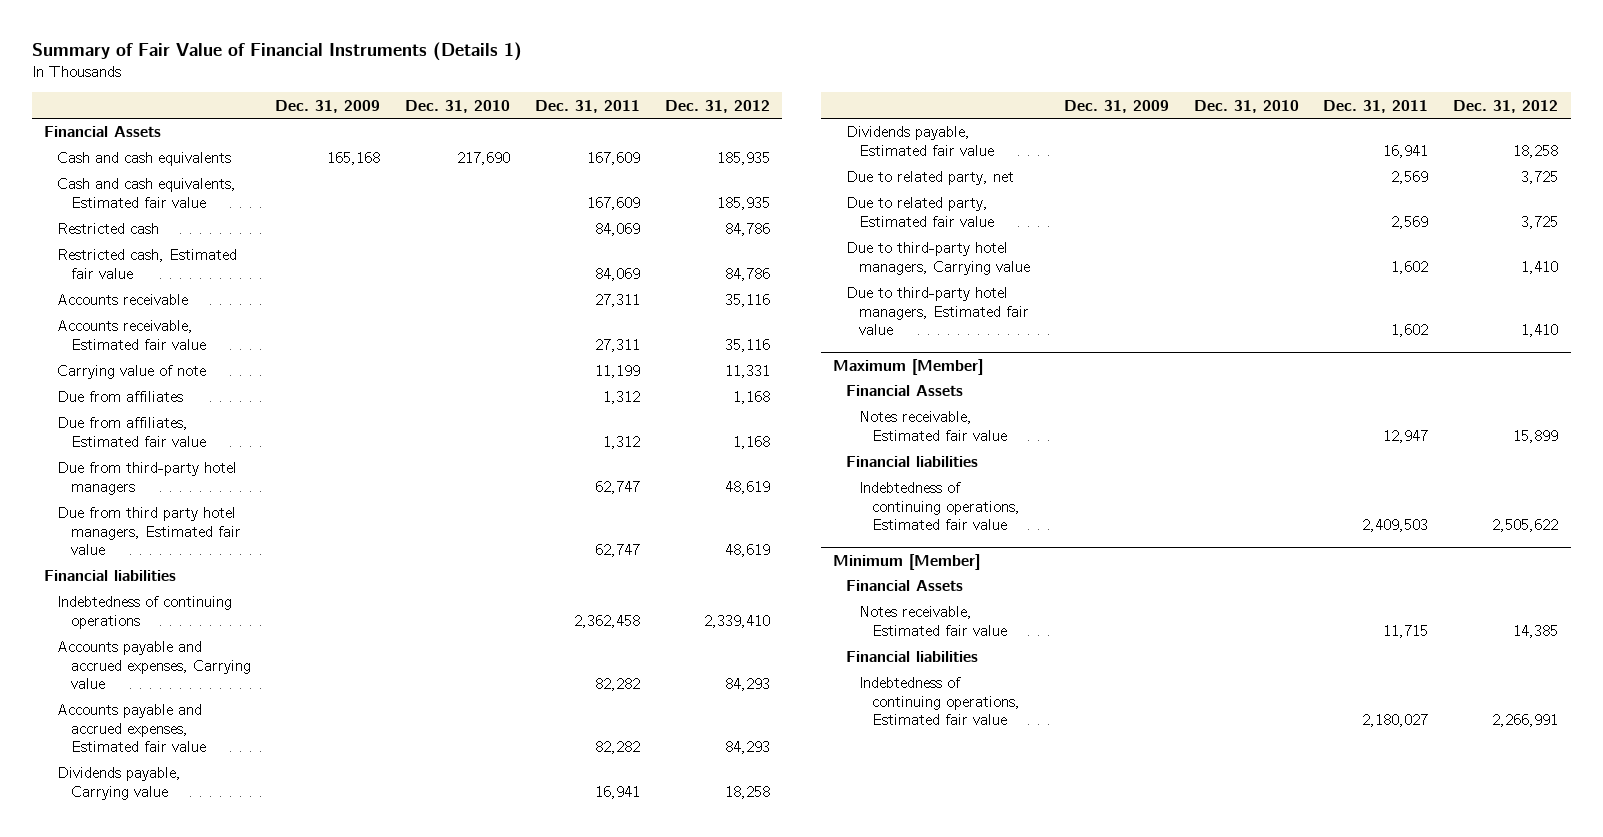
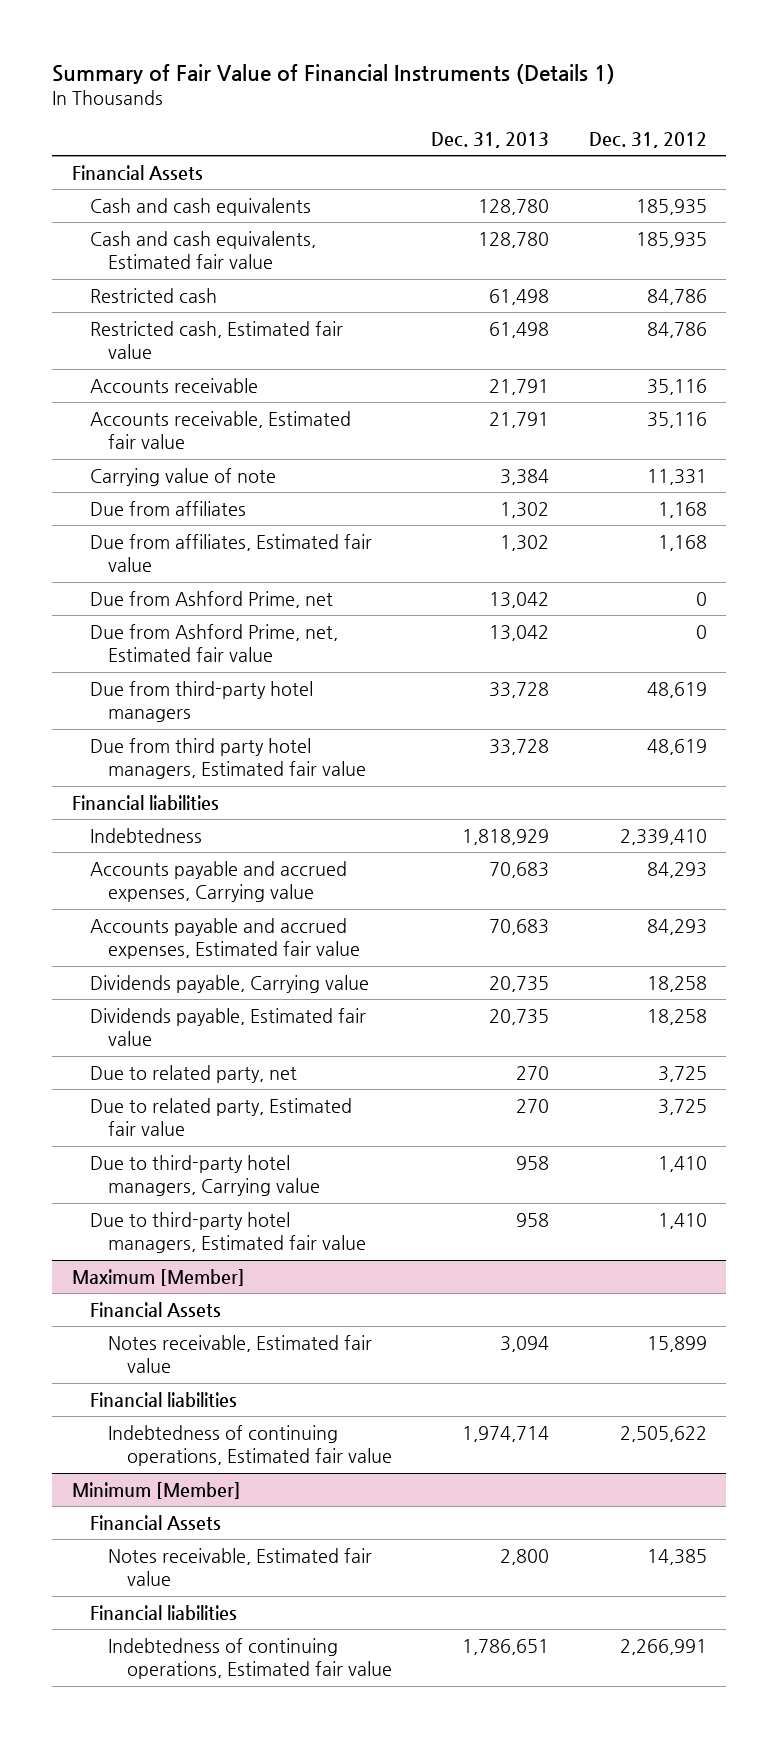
- | Dec. 31, 2009 | Dec. 31, 2010 | Dec. 31, 2011 | Dec. 31, 2012
+ | Dec. 31, 2013 | Dec. 31, 2012
+ Due from Ashford Prime, net | 13,042 | 0
+ Due from Ashford Prime, net, Estimated fair value | 13,042 | 0
- Indebtedness of continuing operations | | | 2,362,458 | 2,339,410
+ Indebtedness | 1,818,929 | 2,339,410

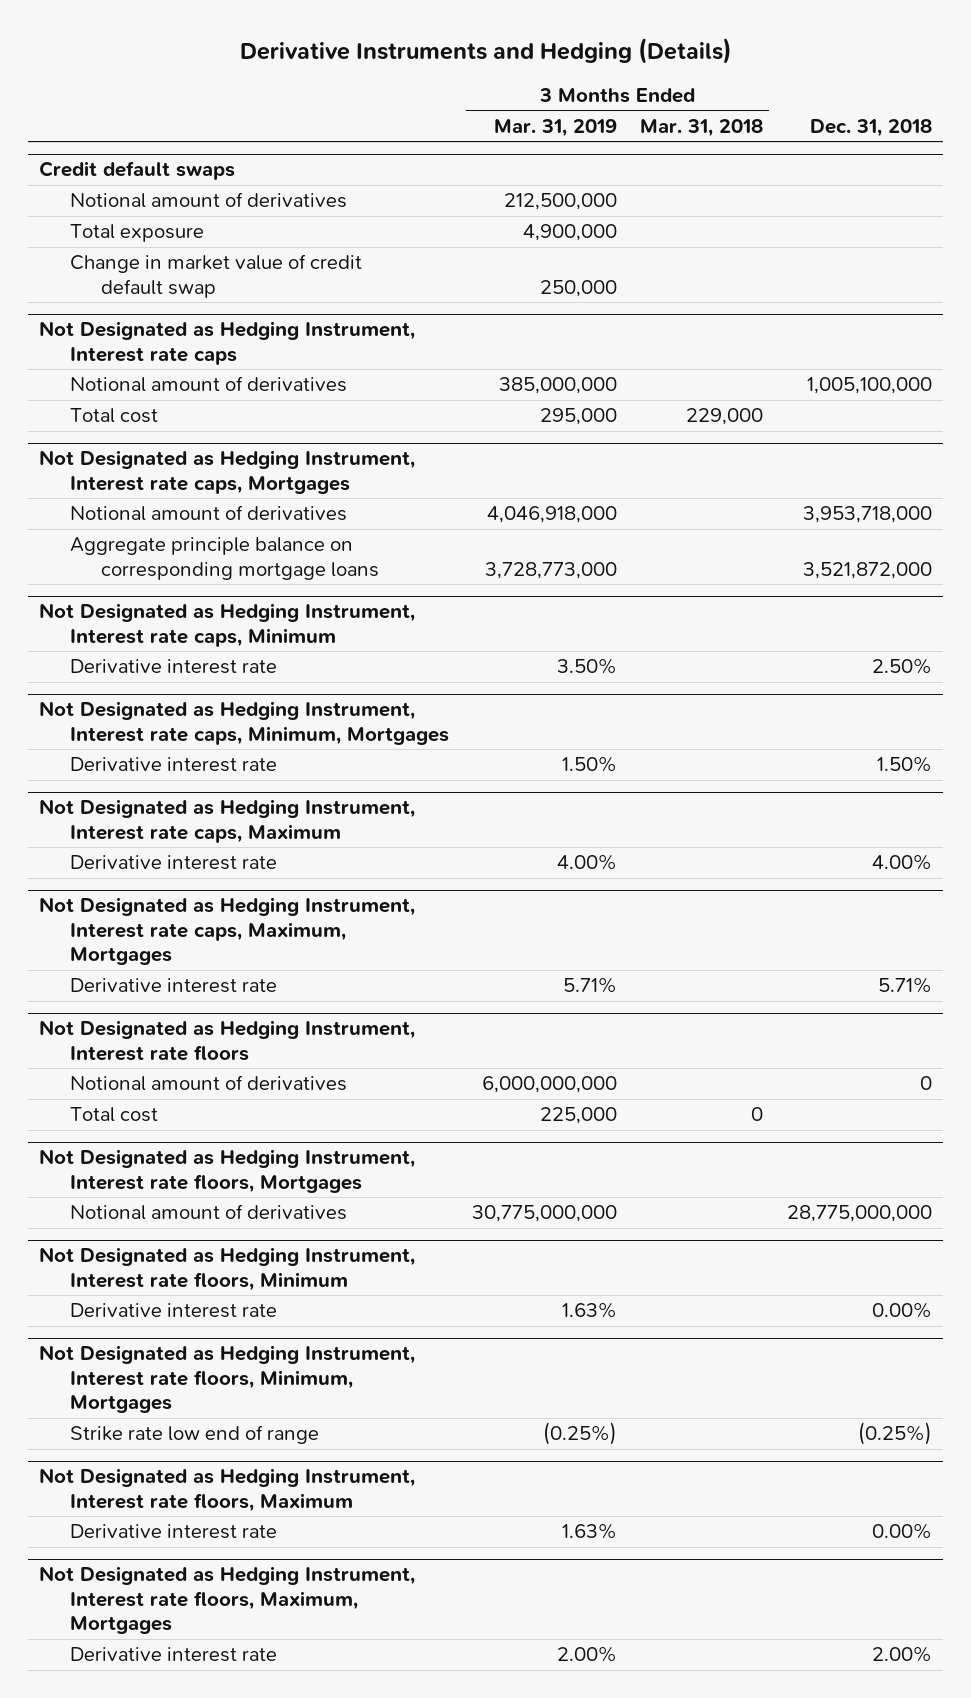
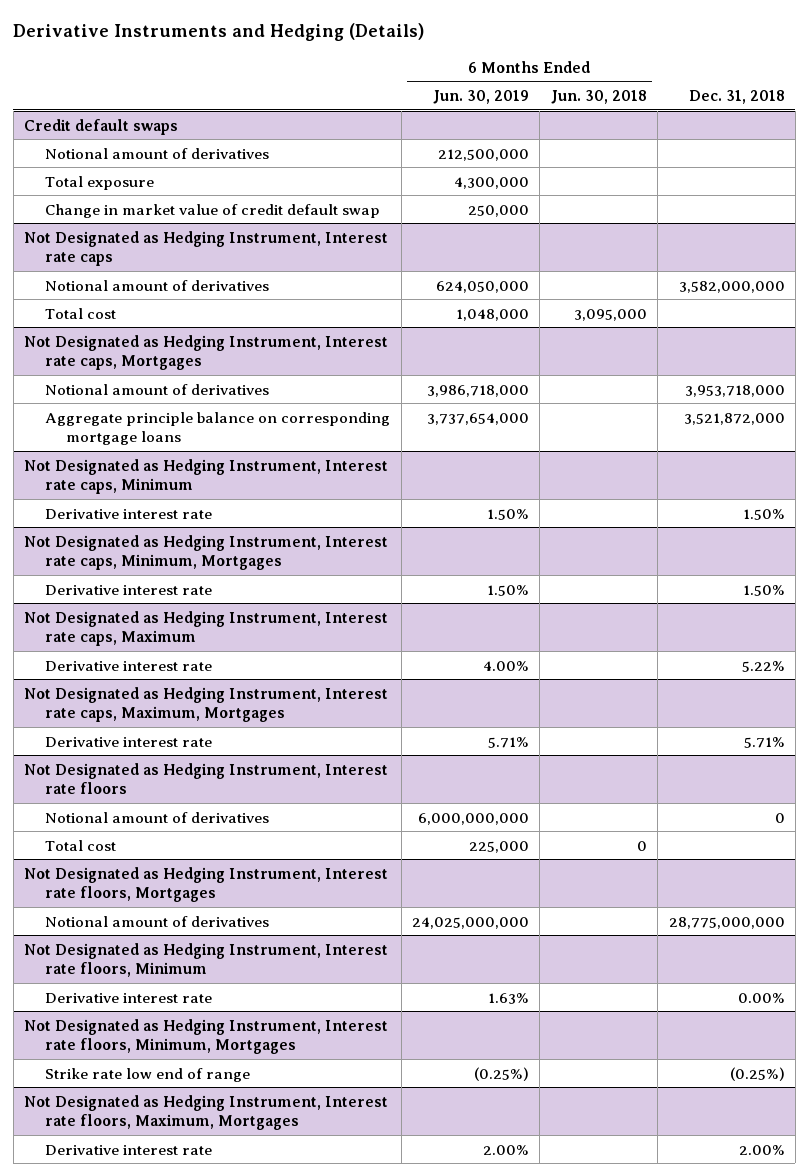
- | 3 Months Ended Mar. 31, 2019 | 3 Months Ended Mar. 31, 2018 | Dec. 31, 2018
+ | 6 Months Ended Jun. 30, 2019 | 6 Months Ended Jun. 30, 2018 | Dec. 31, 2018
@ Not Designated as Hedging Instrument, Interest rate caps
- Notional amount of derivatives | 385,000,000 | | 1,005,100,000
+ Notional amount of derivatives | 624,050,000 | | 3,582,000,000
@ Not Designated as Hedging Instrument, Interest rate caps, Minimum
- Derivative interest rate | 3.50% | | 2.50%
+ Derivative interest rate | 1.50% | | 1.50%
@ Not Designated as Hedging Instrument, Interest rate caps, Maximum
- Derivative interest rate | 4.00% | | 4.00%
+ Derivative interest rate | 4.00% | | 5.22%
- Not Designated as Hedging Instrument, Interest rate floors, Maximum
- Derivative interest rate | 1.63% | | 0.00%

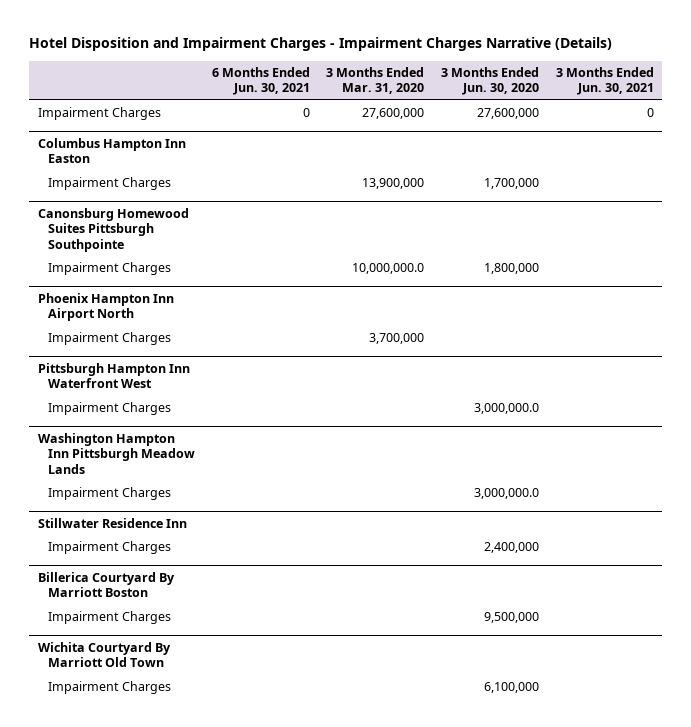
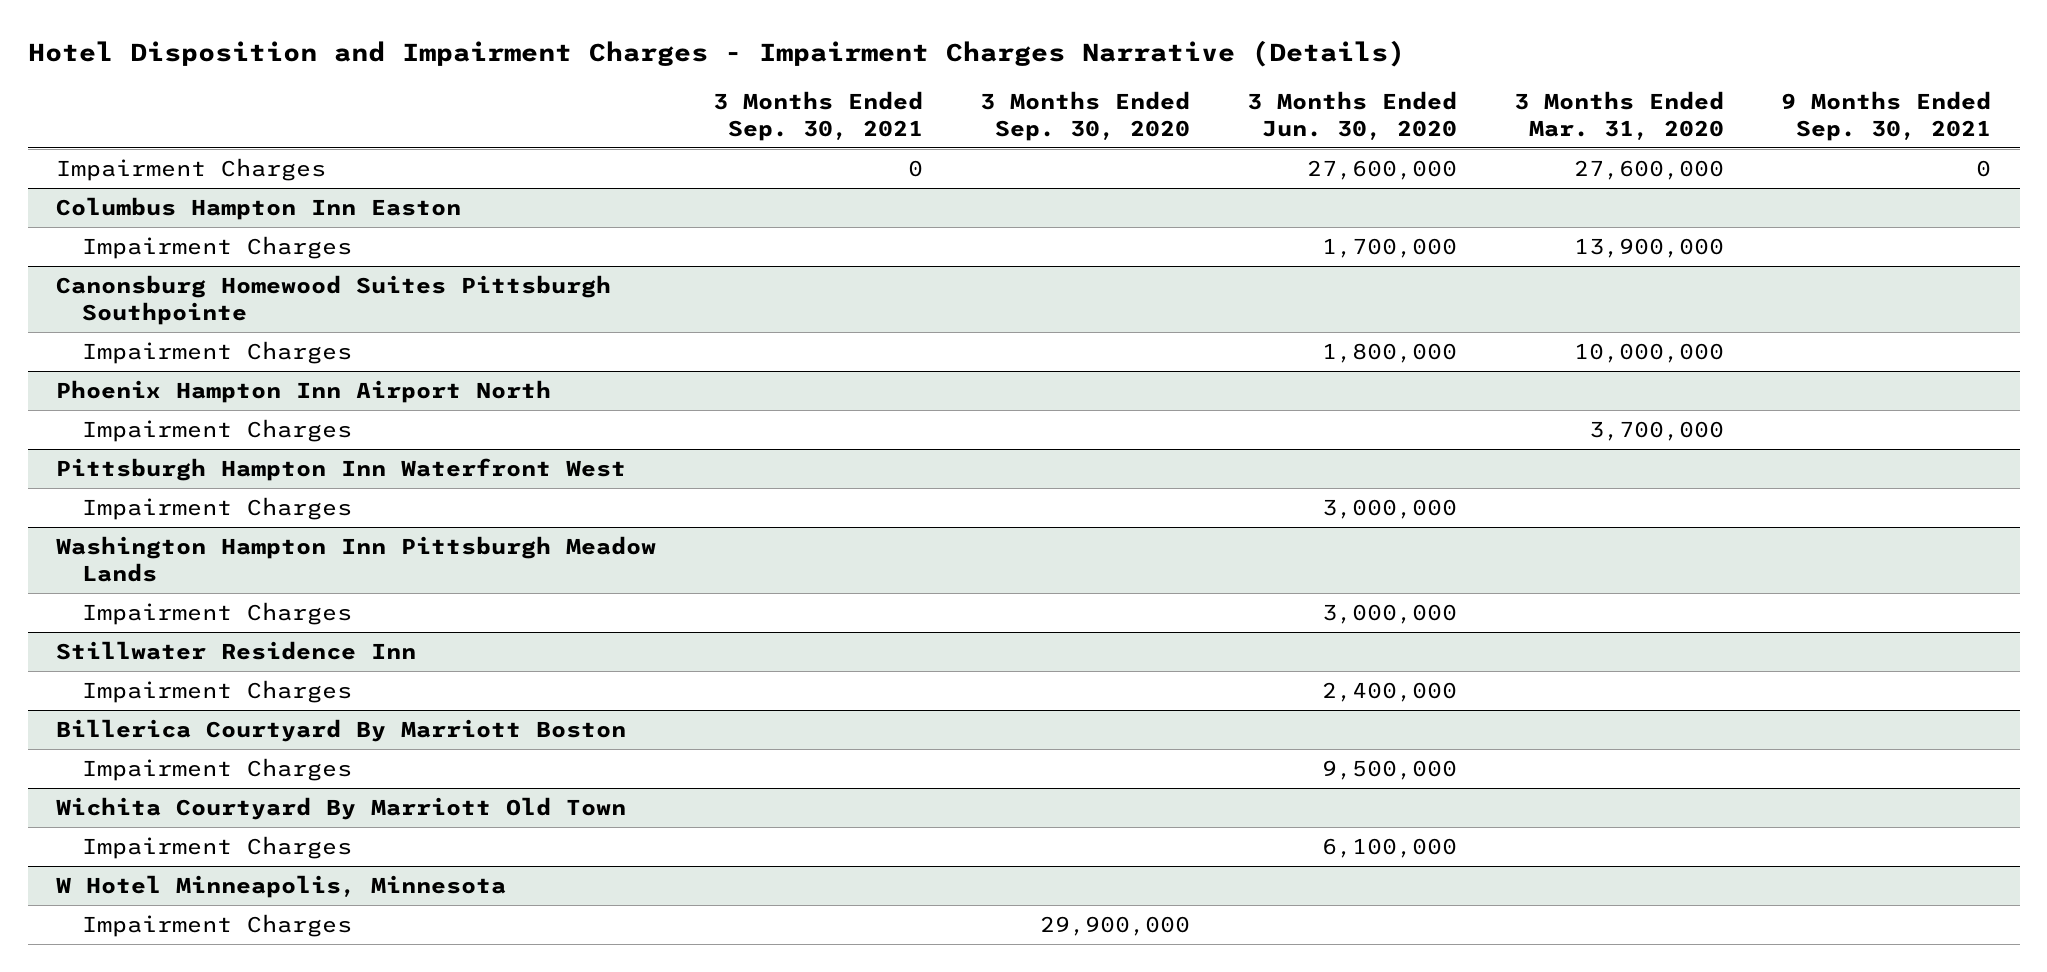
- | 6 Months Ended Jun. 30, 2021 | 3 Months Ended Mar. 31, 2020 | 3 Months Ended Jun. 30, 2020 | 3 Months Ended Jun. 30, 2021
+ | 3 Months Ended Sep. 30, 2021 | 3 Months Ended Sep. 30, 2020 | 3 Months Ended Jun. 30, 2020 | 3 Months Ended Mar. 31, 2020 | 9 Months Ended Sep. 30, 2021
@ Canonsburg Homewood Suites Pittsburgh Southpointe
- Impairment Charges | | 10,000,000.0 | 1,800,000 |
+ Impairment Charges | | | 1,800,000 | 10,000,000 |
@ Pittsburgh Hampton Inn Waterfront West
- Impairment Charges | | | 3,000,000.0 |
+ Impairment Charges | | | 3,000,000 | |
@ Washington Hampton Inn Pittsburgh Meadow Lands
- Impairment Charges | | | 3,000,000.0 |
+ Impairment Charges | | | 3,000,000 | |
+ W Hotel Minneapolis, Minnesota
+ Impairment Charges | | 29,900,000 | | |

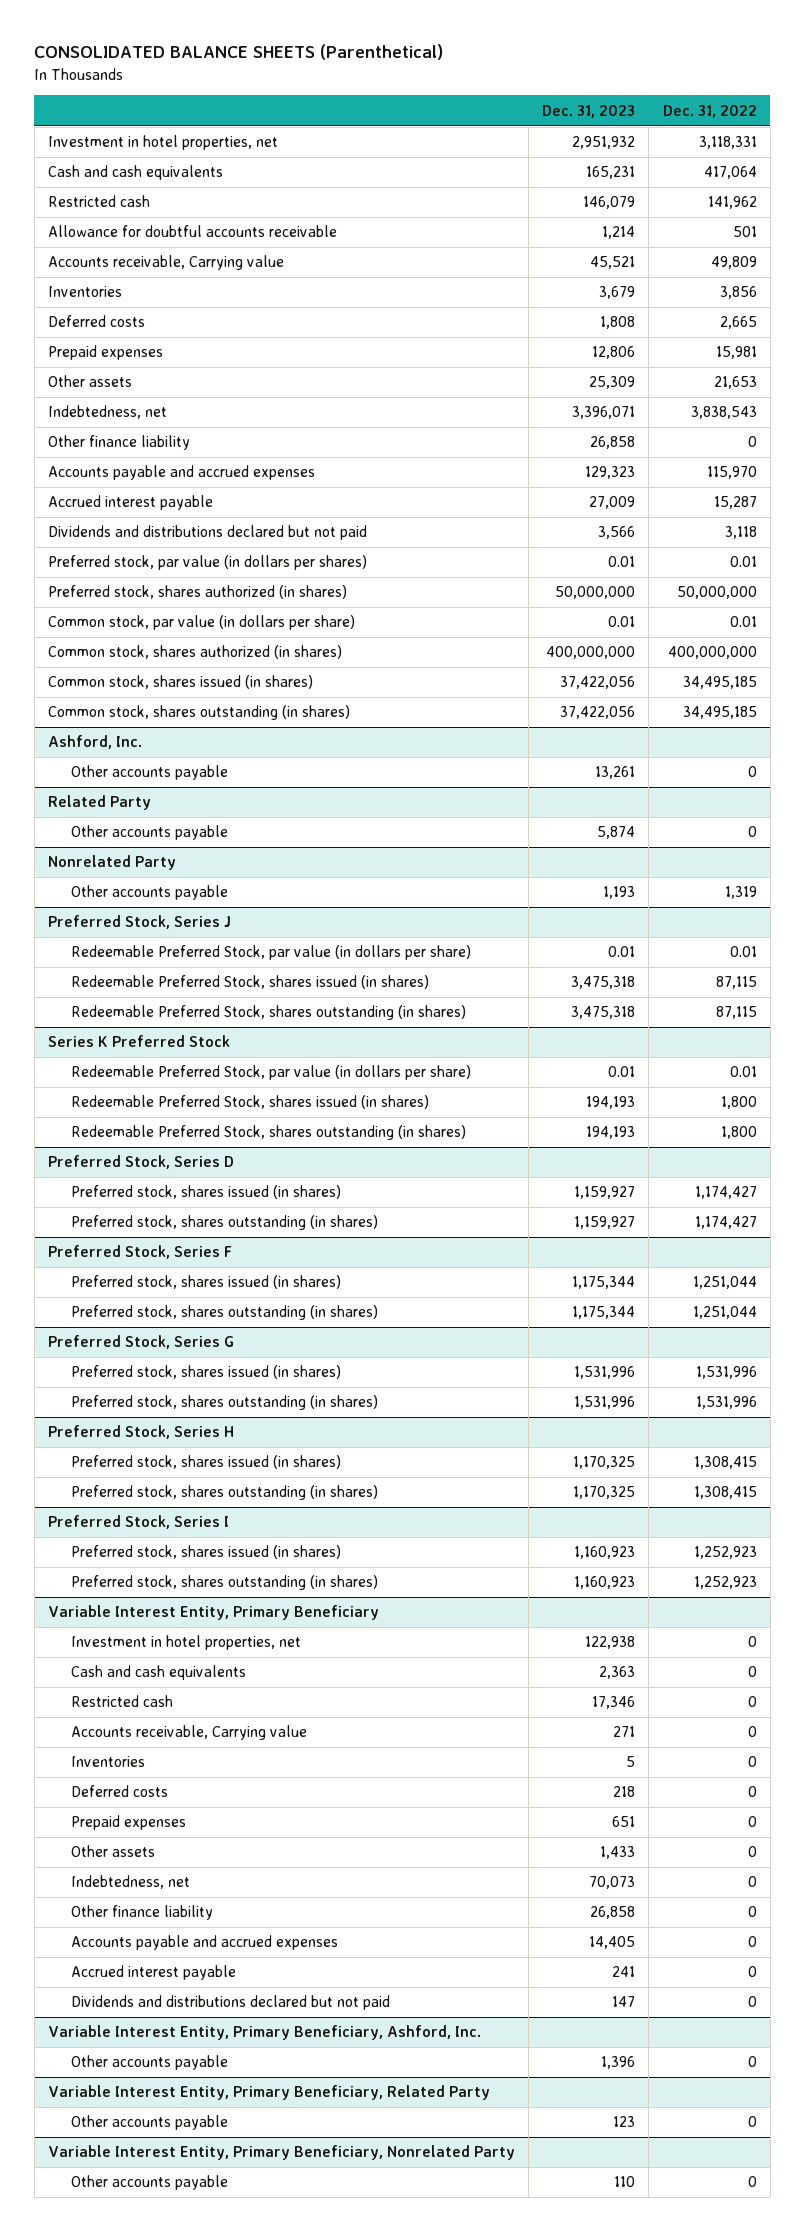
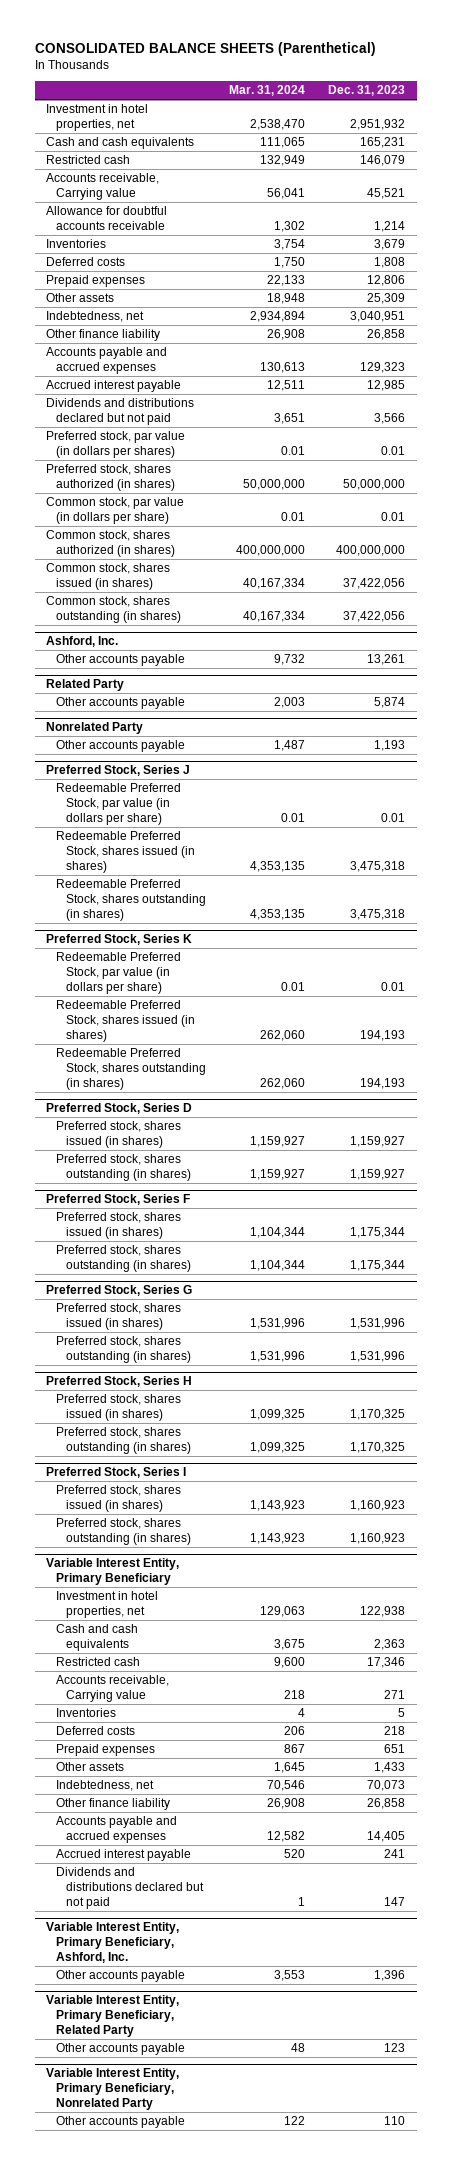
- | Dec. 31, 2023 | Dec. 31, 2022
+ | Mar. 31, 2024 | Dec. 31, 2023
moved down: Allowance for doubtful accounts receivable | 1,302 | 1,214
- Indebtedness, net | 3,396,071 | 3,838,543
+ Indebtedness, net | 2,934,894 | 3,040,951
- Accrued interest payable | 27,009 | 15,287
+ Accrued interest payable | 12,511 | 12,985
- Series K Preferred Stock
+ Preferred Stock, Series K

